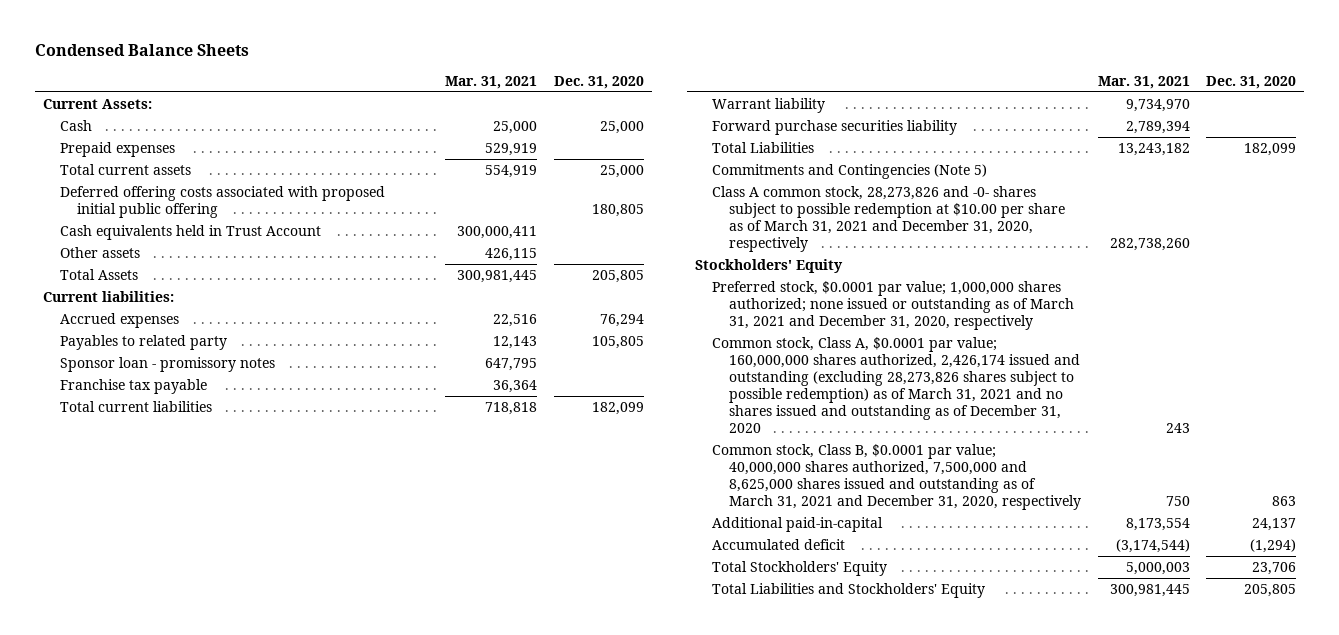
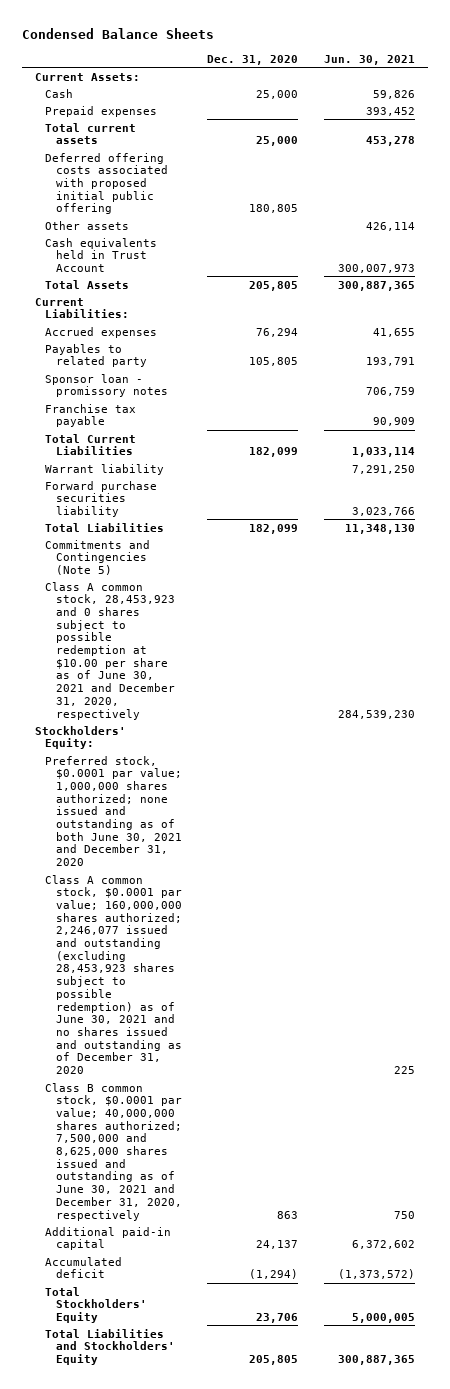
- | Mar. 31, 2021 | Dec. 31, 2020
+ | Dec. 31, 2020 | Jun. 30, 2021
moved down: Cash equivalents held in Trust Account | | 300,007,973
- Current liabilities:
+ Current Liabilities:
- Total current liabilities | 718,818 | 182,099
+ Total Current Liabilities | 182,099 | 1,033,114
- Class A common stock, 28,273,826 and -0- shares subject to possible redemption at $10.00 per share as of March 31, 2021 and December 31, 2020, respectively | 282,738,260 |
- Stockholders' Equity
- Preferred stock, $0.0001 par value; 1,000,000 shares authorized; none issued or outstanding as of March 31, 2021 and December 31, 2020, respectively
- Common stock, Class A, $0.0001 par value; 160,000,000 shares authorized, 2,426,174 issued and outstanding (excluding 28,273,826 shares subject to possible redemption) as of March 31, 2021 and no shares issued and outstanding as of December 31, 2020 | 243 |
- Common stock, Class B, $0.0001 par value; 40,000,000 shares authorized, 7,500,000 and 8,625,000 shares issued and outstanding as of March 31, 2021 and December 31, 2020, respectively | 750 | 863
- Additional paid-in-capital | 8,173,554 | 24,137
+ Class A common stock, 28,453,923 and 0 shares subject to possible redemption at $10.00 per share as of June 30, 2021 and December 31, 2020, respectively | | 284,539,230
+ Stockholders' Equity:
+ Preferred stock, $0.0001 par value; 1,000,000 shares authorized; none issued and outstanding as of both June 30, 2021 and December 31, 2020
+ Class A common stock, $0.0001 par value; 160,000,000 shares authorized; 2,246,077 issued and outstanding (excluding 28,453,923 shares subject to possible redemption) as of June 30, 2021 and no shares issued and outstanding as of December 31, 2020 | | 225
+ Class B common stock, $0.0001 par value; 40,000,000 shares authorized; 7,500,000 and 8,625,000 shares issued and outstanding as of June 30, 2021 and December 31, 2020, respectively | 863 | 750
+ Additional paid-in capital | 24,137 | 6,372,602

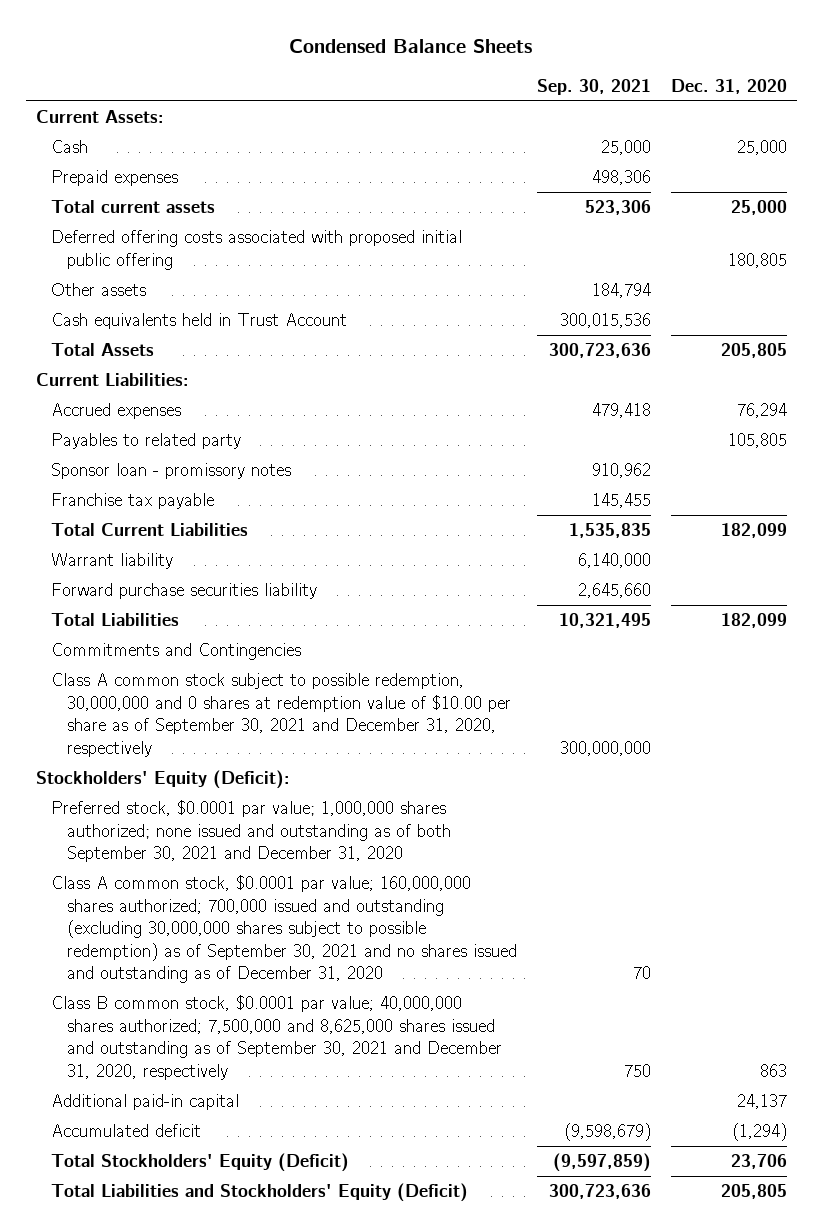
- | Dec. 31, 2020 | Jun. 30, 2021
+ | Sep. 30, 2021 | Dec. 31, 2020
- Commitments and Contingencies (Note 5)
- Class A common stock, 28,453,923 and 0 shares subject to possible redemption at $10.00 per share as of June 30, 2021 and December 31, 2020, respectively | | 284,539,230
- Stockholders' Equity:
- Preferred stock, $0.0001 par value; 1,000,000 shares authorized; none issued and outstanding as of both June 30, 2021 and December 31, 2020
- Class A common stock, $0.0001 par value; 160,000,000 shares authorized; 2,246,077 issued and outstanding (excluding 28,453,923 shares subject to possible redemption) as of June 30, 2021 and no shares issued and outstanding as of December 31, 2020 | | 225
- Class B common stock, $0.0001 par value; 40,000,000 shares authorized; 7,500,000 and 8,625,000 shares issued and outstanding as of June 30, 2021 and December 31, 2020, respectively | 863 | 750
+ Commitments and Contingencies
+ Class A common stock subject to possible redemption, 30,000,000 and 0 shares at redemption value of $10.00 per share as of September 30, 2021 and December 31, 2020, respectively | 300,000,000 |
+ Stockholders' Equity (Deficit):
+ Preferred stock, $0.0001 par value; 1,000,000 shares authorized; none issued and outstanding as of both September 30, 2021 and December 31, 2020
+ Class A common stock, $0.0001 par value; 160,000,000 shares authorized; 700,000 issued and outstanding (excluding 30,000,000 shares subject to possible redemption) as of September 30, 2021 and no shares issued and outstanding as of December 31, 2020 | 70 |
+ Class B common stock, $0.0001 par value; 40,000,000 shares authorized; 7,500,000 and 8,625,000 shares issued and outstanding as of September 30, 2021 and December 31, 2020, respectively | 750 | 863
- Total Stockholders' Equity | 23,706 | 5,000,005
- Total Liabilities and Stockholders' Equity | 205,805 | 300,887,365
+ Total Stockholders' Equity (Deficit) | (9,597,859) | 23,706
+ Total Liabilities and Stockholders' Equity (Deficit) | 300,723,636 | 205,805

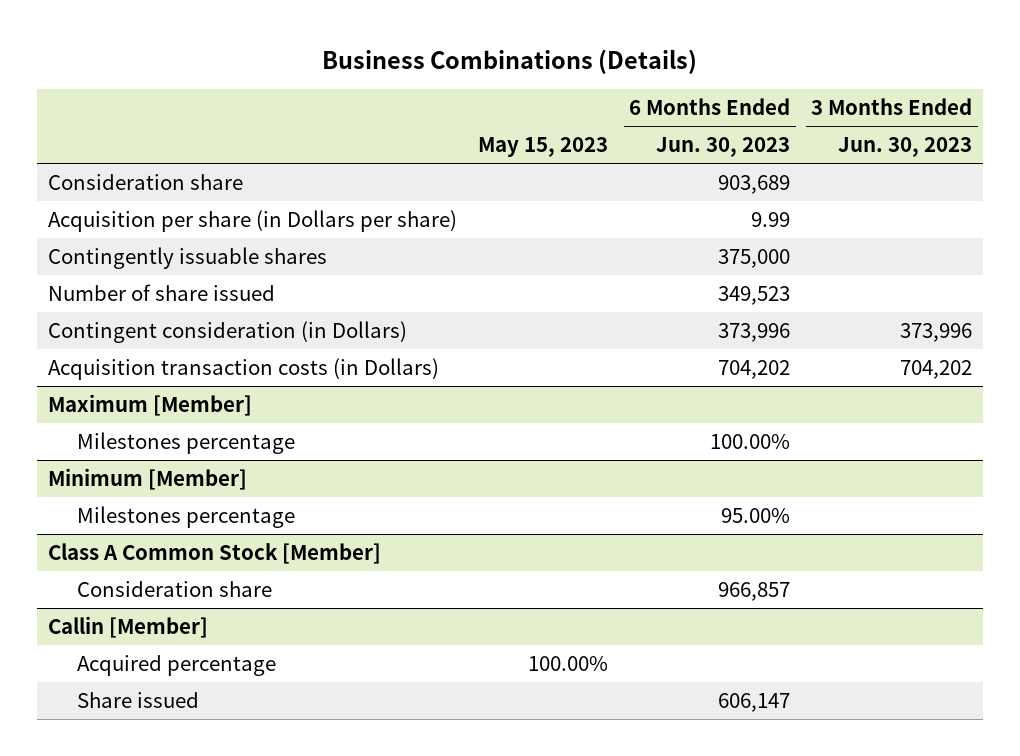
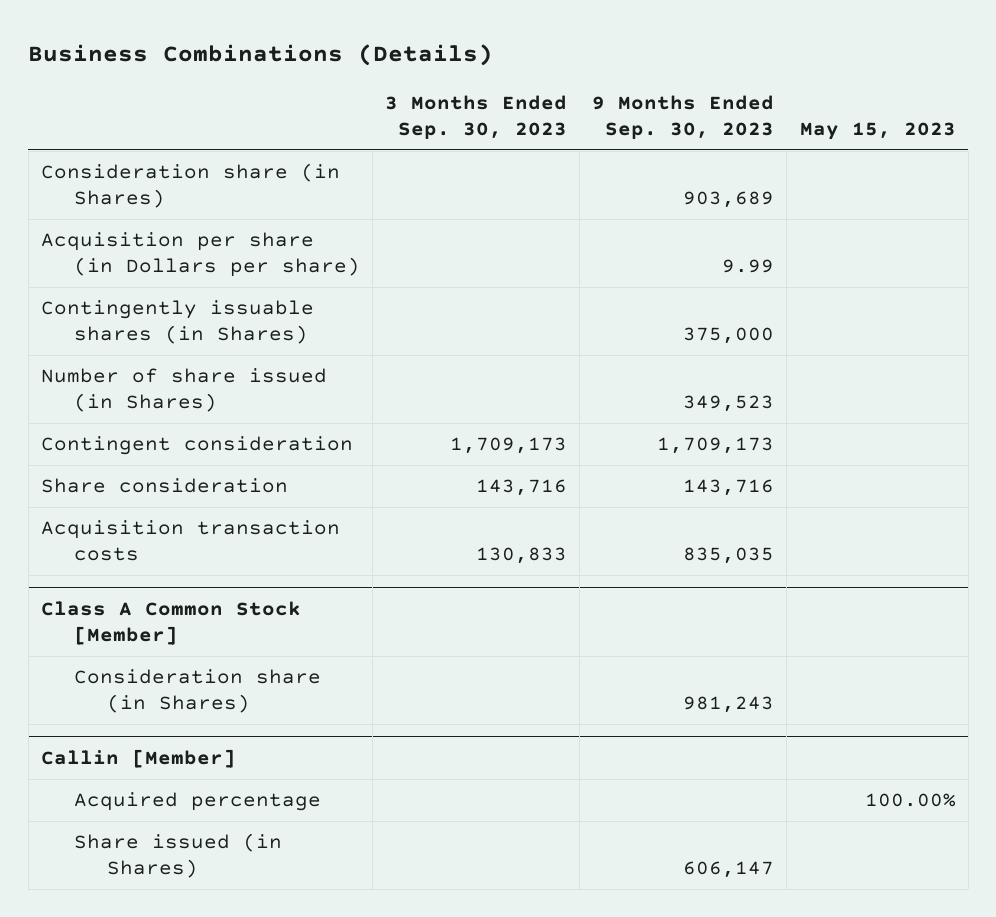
- | May 15, 2023 | 6 Months Ended Jun. 30, 2023 | 3 Months Ended Jun. 30, 2023
+ | 3 Months Ended Sep. 30, 2023 | 9 Months Ended Sep. 30, 2023 | May 15, 2023
- Consideration share | | 903,689 |
+ Consideration share (in Shares) | | 903,689 |
- Contingently issuable shares | | 375,000 |
- Number of share issued | | 349,523 |
- Contingent consideration (in Dollars) | | 373,996 | 373,996
- Acquisition transaction costs (in Dollars) | | 704,202 | 704,202
- Maximum [Member]
- Milestones percentage | | 100.00% |
- Minimum [Member]
- Milestones percentage | | 95.00% |
+ Contingently issuable shares (in Shares) | | 375,000 |
+ Number of share issued (in Shares) | | 349,523 |
+ Contingent consideration | 1,709,173 | 1,709,173 |
+ Share consideration | 143,716 | 143,716 |
+ Acquisition transaction costs | 130,833 | 835,035 |
@ Class A Common Stock [Member]
- Consideration share | | 966,857 |
+ Consideration share (in Shares) | | 981,243 |
@ Callin [Member]
- Share issued | | 606,147 |
+ Share issued (in Shares) | | 606,147 |

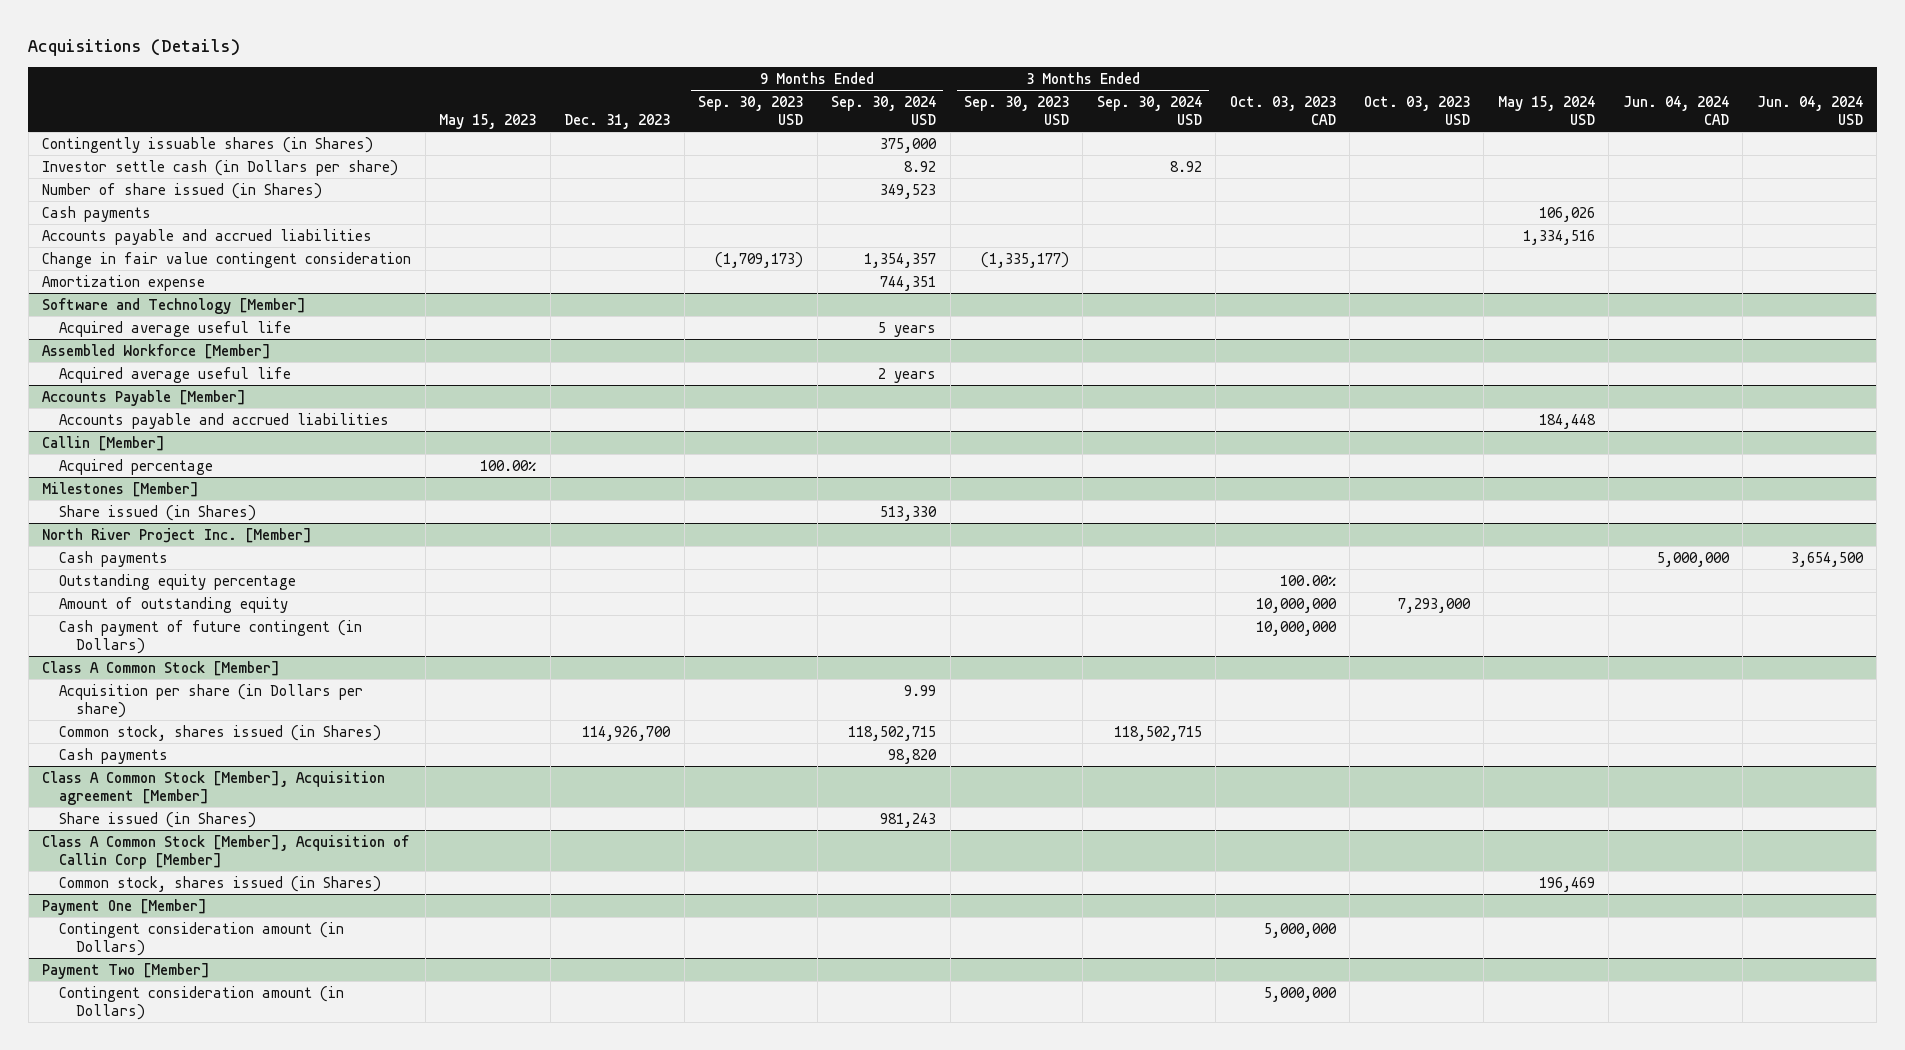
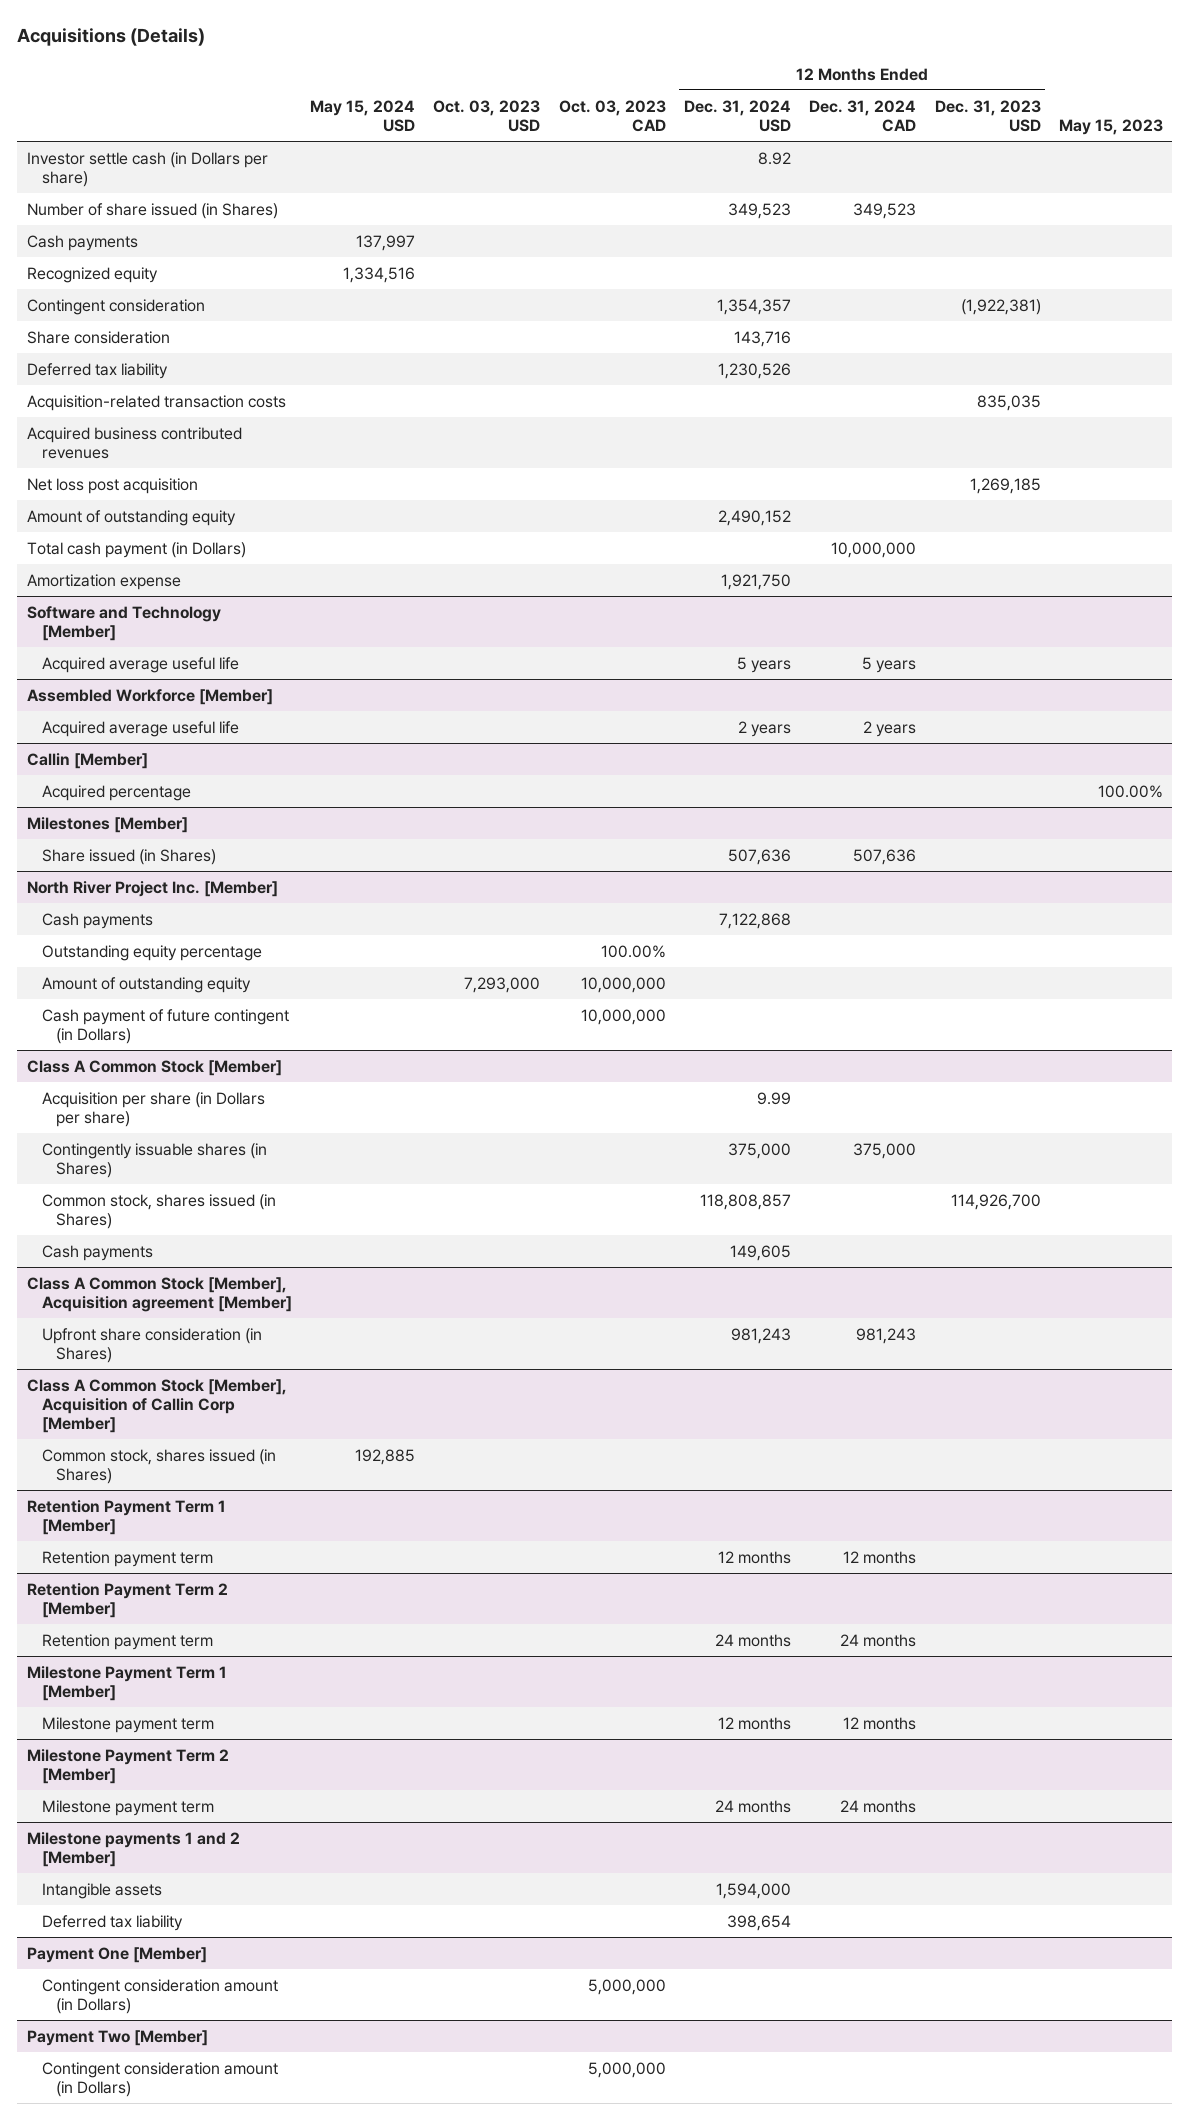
- | May 15, 2023 | Dec. 31, 2023 | 9 Months Ended Sep. 30, 2023 USD | 9 Months Ended Sep. 30, 2024 USD | 3 Months Ended Sep. 30, 2023 USD | 3 Months Ended Sep. 30, 2024 USD | Oct. 03, 2023 CAD | Oct. 03, 2023 USD | May 15, 2024 USD | Jun. 04, 2024 CAD | Jun. 04, 2024 USD
+ | May 15, 2024 USD | Oct. 03, 2023 USD | Oct. 03, 2023 CAD | 12 Months Ended Dec. 31, 2024 USD | 12 Months Ended Dec. 31, 2024 CAD | 12 Months Ended Dec. 31, 2023 USD | May 15, 2023
- Contingently issuable shares (in Shares) | | | | 375,000 | | | | | | |
- Cash payments | | | | | | | | | 106,026 | |
- Accounts payable and accrued liabilities | | | | | | | | | 1,334,516 | |
- Change in fair value contingent consideration | | | (1,709,173) | 1,354,357 | (1,335,177) | | | | | |
+ Cash payments | 137,997 | | | | | |
+ Recognized equity | 1,334,516 | | | | | |
+ Contingent consideration | | | | 1,354,357 | | (1,922,381) |
+ Share consideration | | | | 143,716 | | |
+ Deferred tax liability | | | | 1,230,526 | | |
+ Acquisition-related transaction costs | | | | | | 835,035 |
+ Acquired business contributed revenues
+ Net loss post acquisition | | | | | | 1,269,185 |
+ Amount of outstanding equity | | | | 2,490,152 | | |
+ Total cash payment (in Dollars) | | | | | 10,000,000 | |
- Accounts Payable [Member]
- Accounts payable and accrued liabilities | | | | | | | | | 184,448 | |
@ Class A Common Stock [Member]
+ Contingently issuable shares (in Shares) | | | | 375,000 | 375,000 | |
@ Class A Common Stock [Member], Acquisition agreement [Member]
- Share issued (in Shares) | | | | 981,243 | | | | | | |
+ Upfront share consideration (in Shares) | | | | 981,243 | 981,243 | |
@ Class A Common Stock [Member], Acquisition of Callin Corp [Member]
- Common stock, shares issued (in Shares) | | | | | | | | | 196,469 | |
+ Common stock, shares issued (in Shares) | 192,885 | | | | | |
+ Retention Payment Term 1 [Member]
+ Retention payment term | | | | 12 months | 12 months | |
+ Retention Payment Term 2 [Member]
+ Retention payment term | | | | 24 months | 24 months | |
+ Milestone Payment Term 1 [Member]
+ Milestone payment term | | | | 12 months | 12 months | |
+ Milestone Payment Term 2 [Member]
+ Milestone payment term | | | | 24 months | 24 months | |
+ Milestone payments 1 and 2 [Member]
+ Intangible assets | | | | 1,594,000 | | |
+ Deferred tax liability | | | | 398,654 | | |

